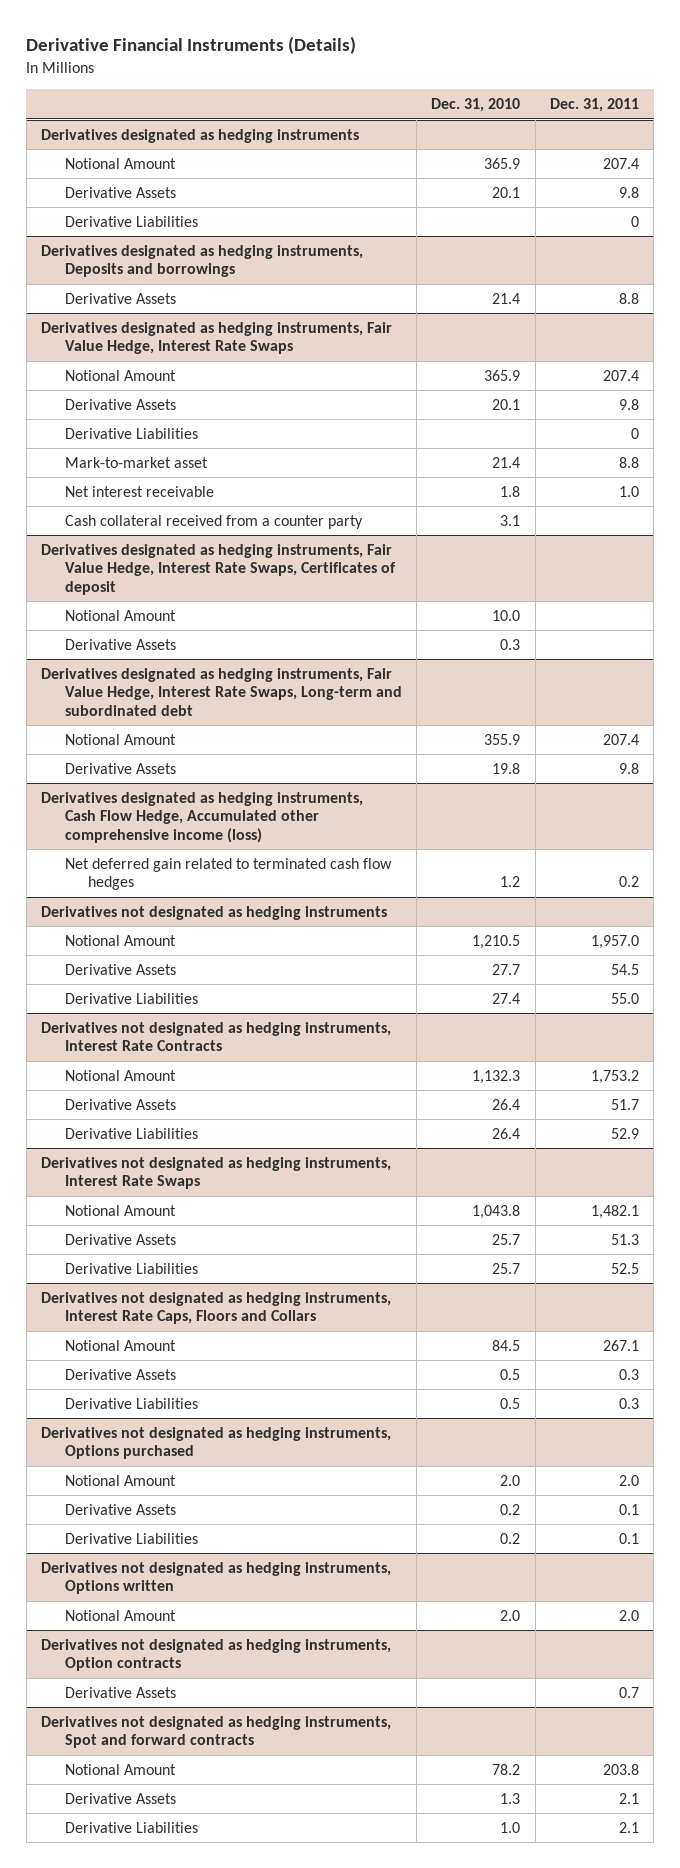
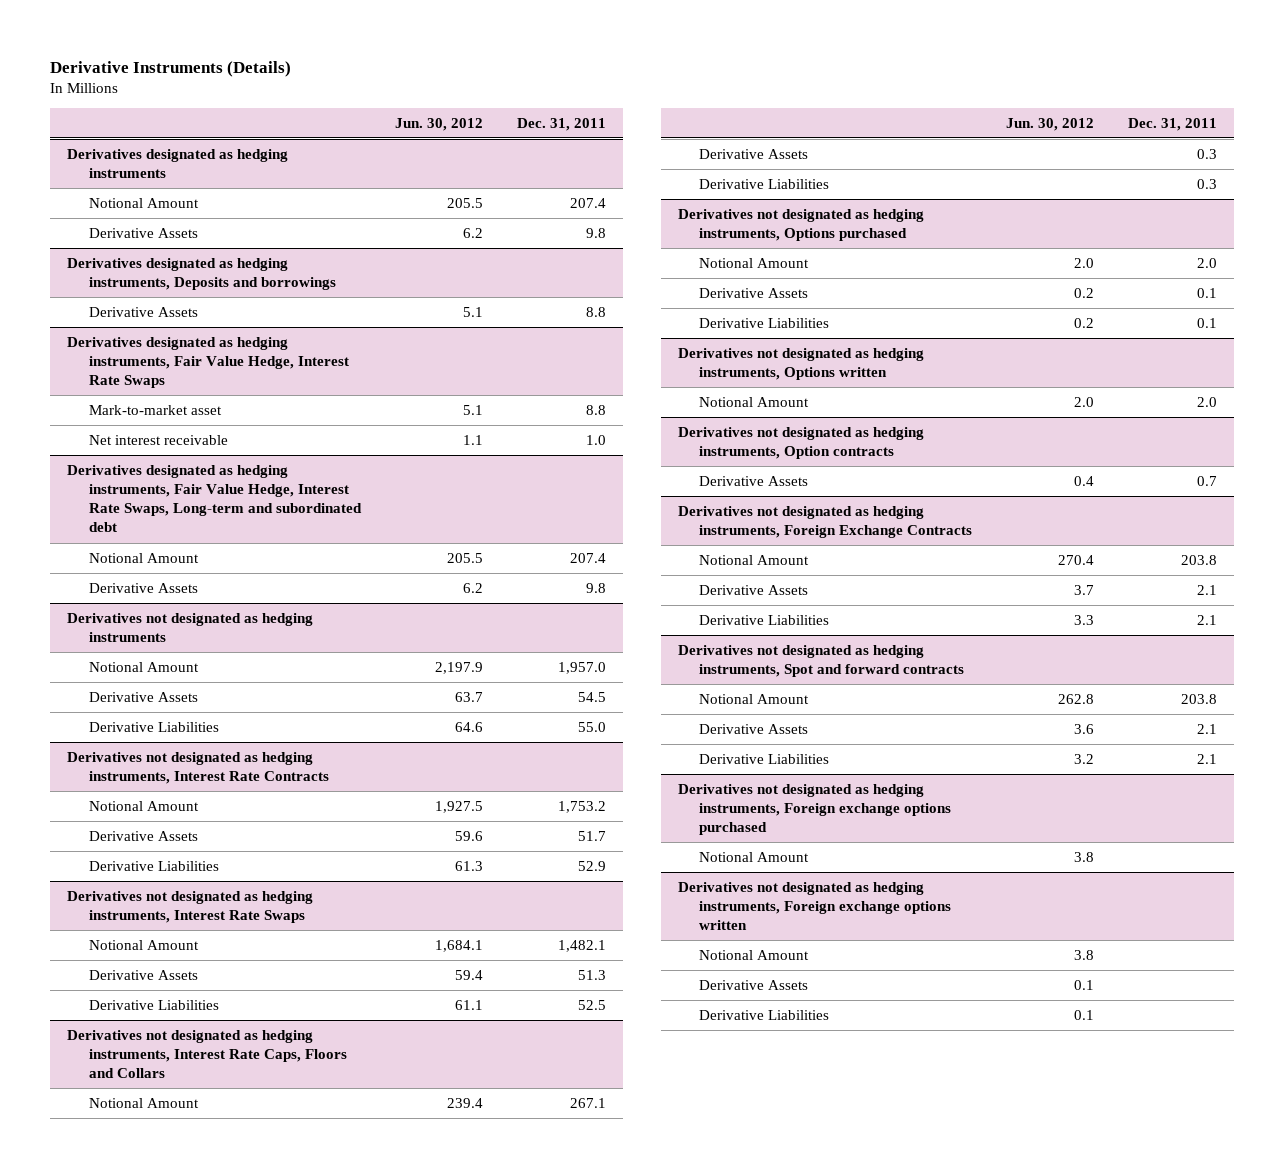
- Derivative Financial Instruments (Details)
+ Derivative Instruments (Details)
- | Dec. 31, 2010 | Dec. 31, 2011
+ | Jun. 30, 2012 | Dec. 31, 2011
@ Derivatives designated as hedging instruments
- Derivative Liabilities | | 0
@ Derivatives designated as hedging instruments, Fair Value Hedge, Interest Rate Swaps
- Notional Amount | 365.9 | 207.4
- Derivative Assets | 20.1 | 9.8
- Derivative Liabilities | | 0
- Cash collateral received from a counter party | 3.1 |
- Derivatives designated as hedging instruments, Fair Value Hedge, Interest Rate Swaps, Certificates of deposit
- Notional Amount | 10.0 |
- Derivative Assets | 0.3 |
- Derivatives designated as hedging instruments, Cash Flow Hedge, Accumulated other comprehensive income (loss)
- Net deferred gain related to terminated cash flow hedges | 1.2 | 0.2
+ Derivatives not designated as hedging instruments, Foreign Exchange Contracts
+ Notional Amount | 270.4 | 203.8
+ Derivative Assets | 3.7 | 2.1
+ Derivative Liabilities | 3.3 | 2.1
+ Derivatives not designated as hedging instruments, Foreign exchange options purchased
+ Notional Amount | 3.8 |
+ Derivatives not designated as hedging instruments, Foreign exchange options written
+ Notional Amount | 3.8 |
+ Derivative Assets | 0.1 |
+ Derivative Liabilities | 0.1 |

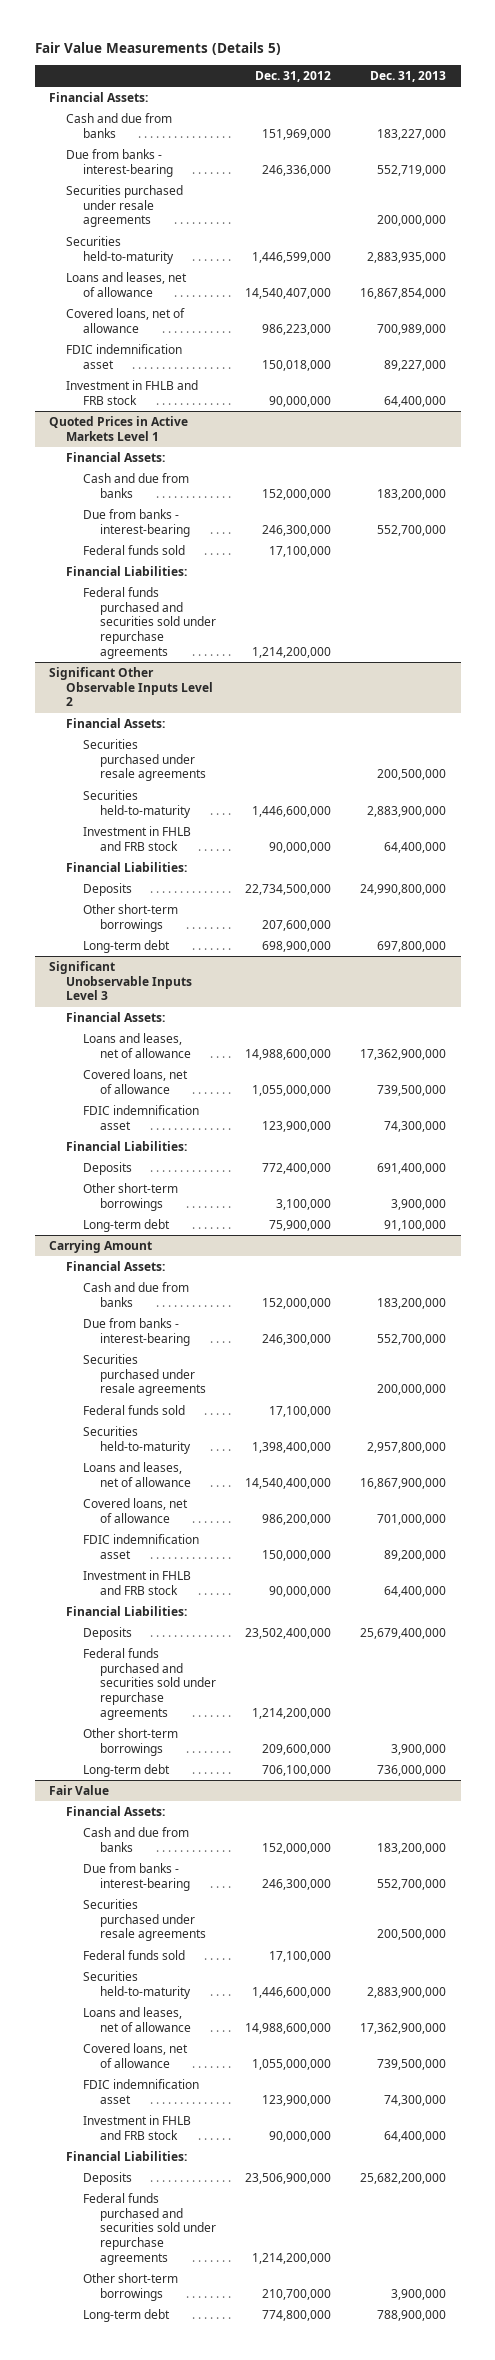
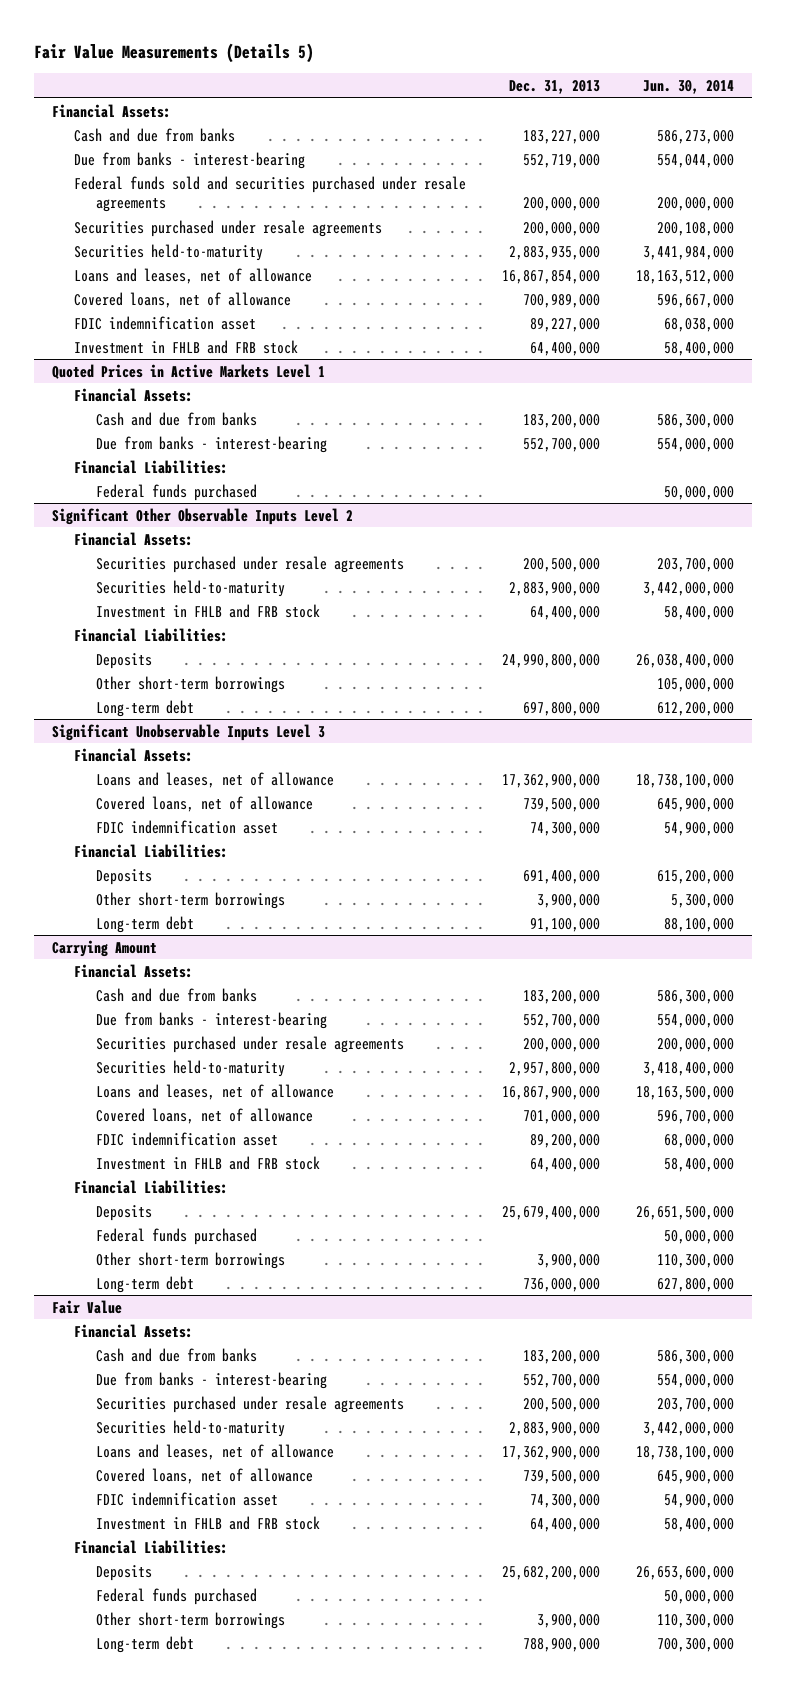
- | Dec. 31, 2012 | Dec. 31, 2013
+ | Dec. 31, 2013 | Jun. 30, 2014
+ Federal funds sold and securities purchased under resale agreements | 200,000,000 | 200,000,000
@ Quoted Prices in Active Markets Level 1
- Federal funds sold | 17,100,000 |
- Federal funds purchased and securities sold under repurchase agreements | 1,214,200,000 |
+ Federal funds purchased | | 50,000,000
@ Carrying Amount
- Federal funds sold | 17,100,000 |
- Federal funds purchased and securities sold under repurchase agreements | 1,214,200,000 |
+ Federal funds purchased | | 50,000,000
@ Fair Value
- Federal funds sold | 17,100,000 |
- Federal funds purchased and securities sold under repurchase agreements | 1,214,200,000 |
+ Federal funds purchased | | 50,000,000

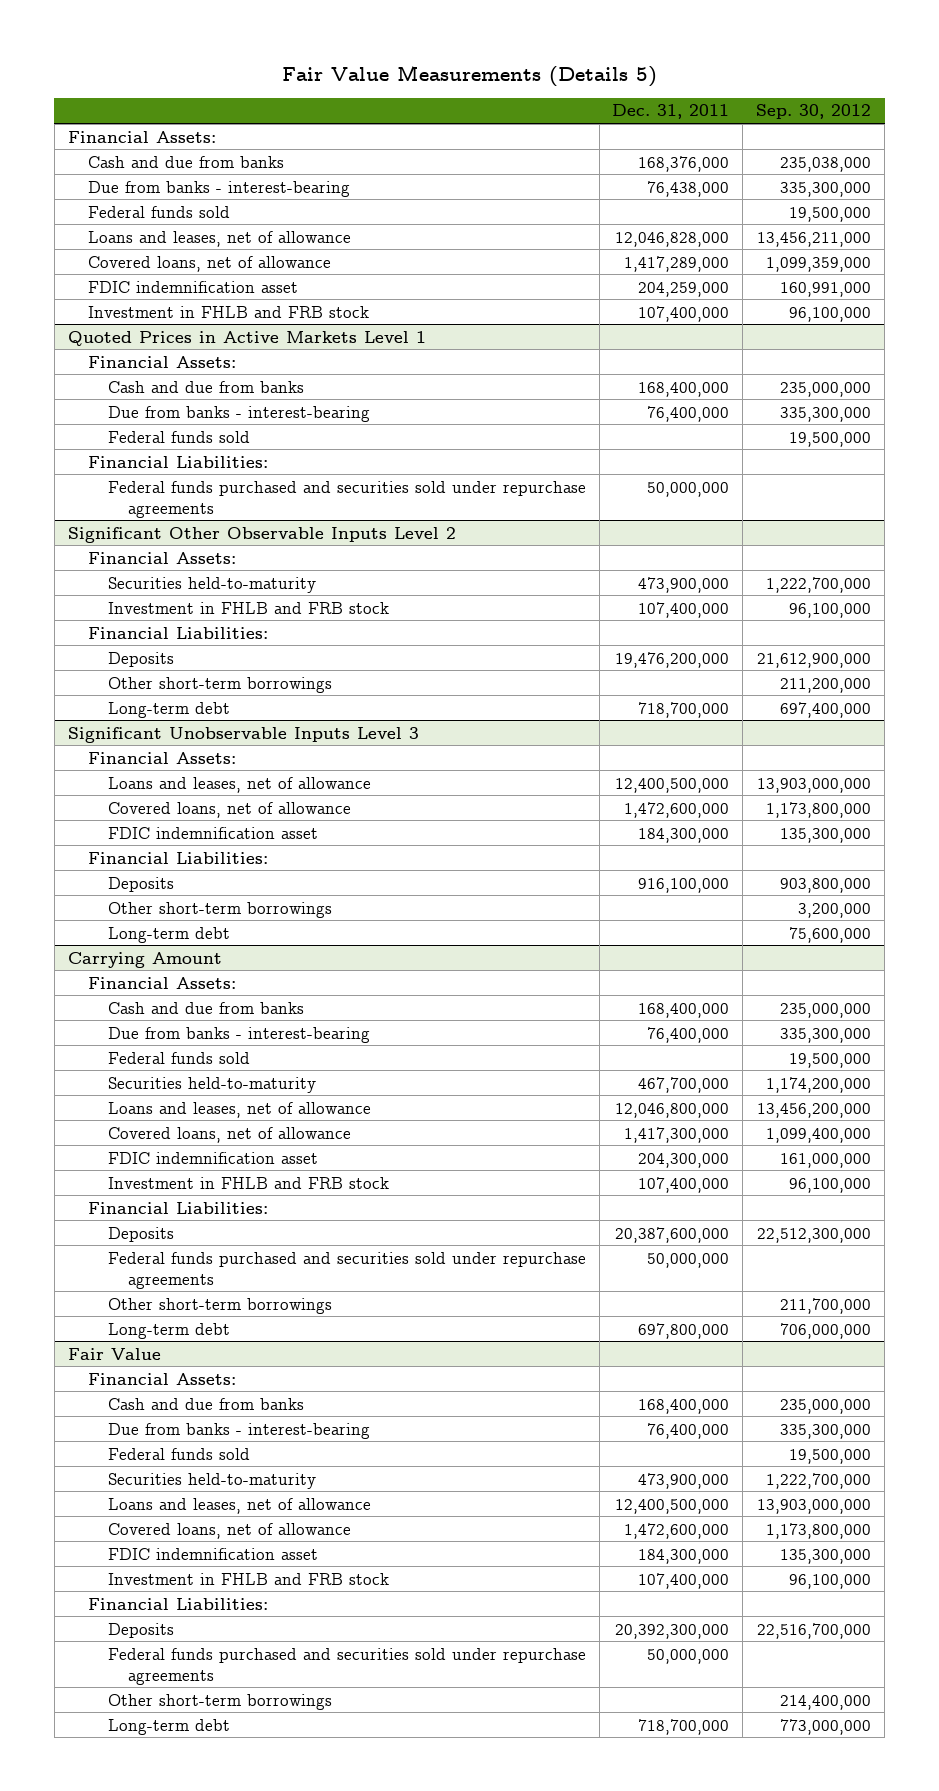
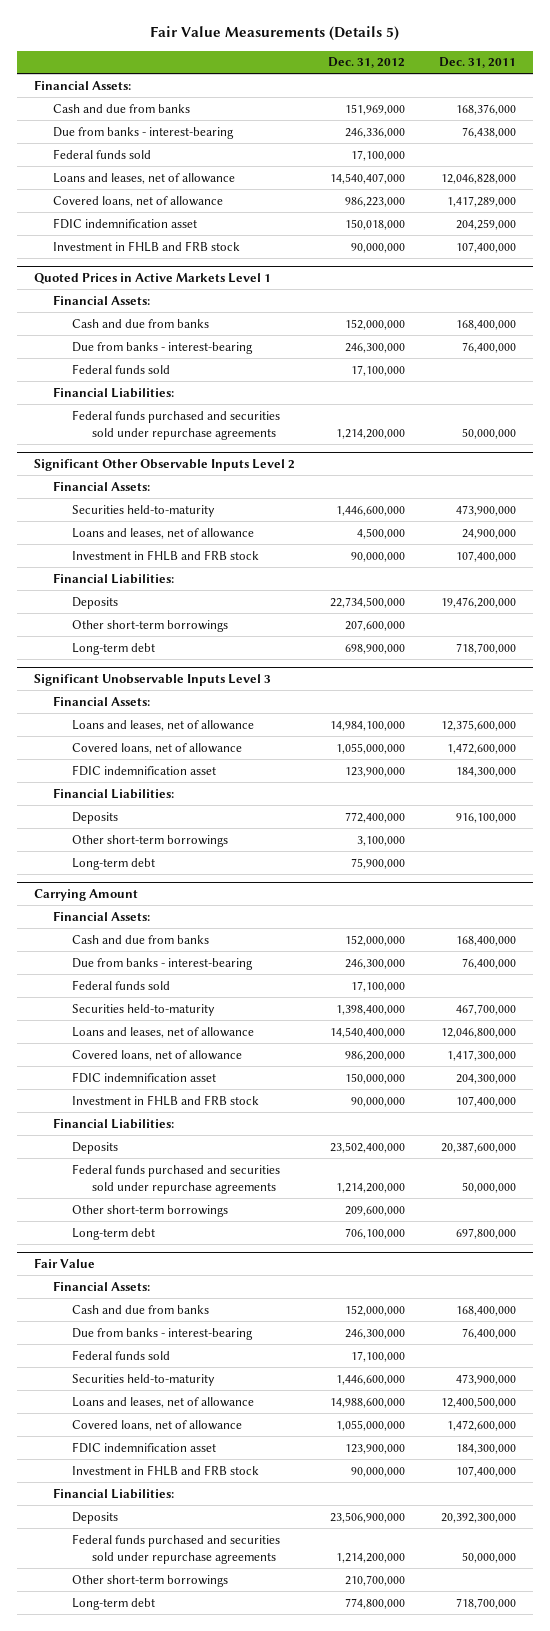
- | Dec. 31, 2011 | Sep. 30, 2012
+ | Dec. 31, 2012 | Dec. 31, 2011
@ Significant Other Observable Inputs Level 2
+ Loans and leases, net of allowance | 4,500,000 | 24,900,000
@ Significant Unobservable Inputs Level 3
- Loans and leases, net of allowance | 12,400,500,000 | 13,903,000,000
+ Loans and leases, net of allowance | 14,984,100,000 | 12,375,600,000

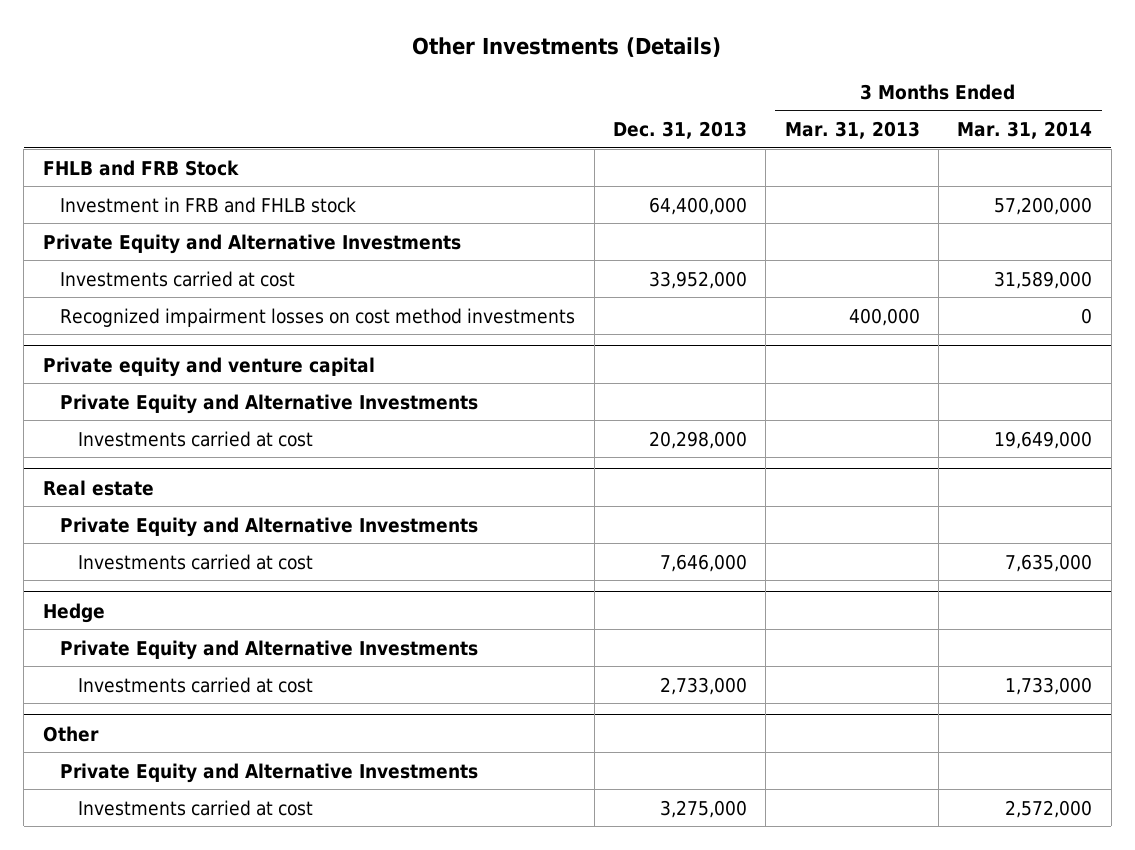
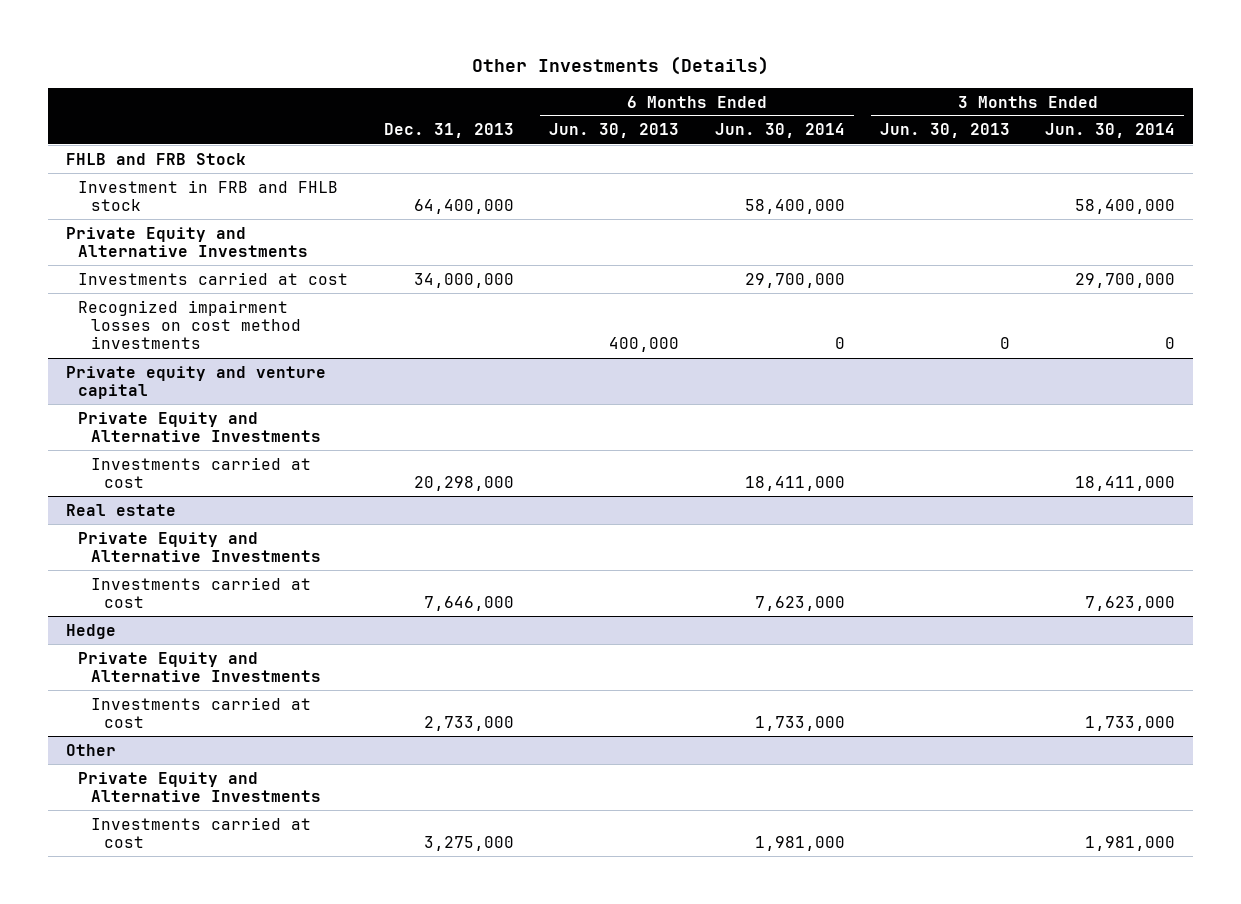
- | Dec. 31, 2013 | 3 Months Ended Mar. 31, 2013 | 3 Months Ended Mar. 31, 2014
+ | Dec. 31, 2013 | 6 Months Ended Jun. 30, 2013 | 6 Months Ended Jun. 30, 2014 | 3 Months Ended Jun. 30, 2013 | 3 Months Ended Jun. 30, 2014
- Investments carried at cost | 33,952,000 | | 31,589,000
+ Investments carried at cost | 34,000,000 | | 29,700,000 | | 29,700,000

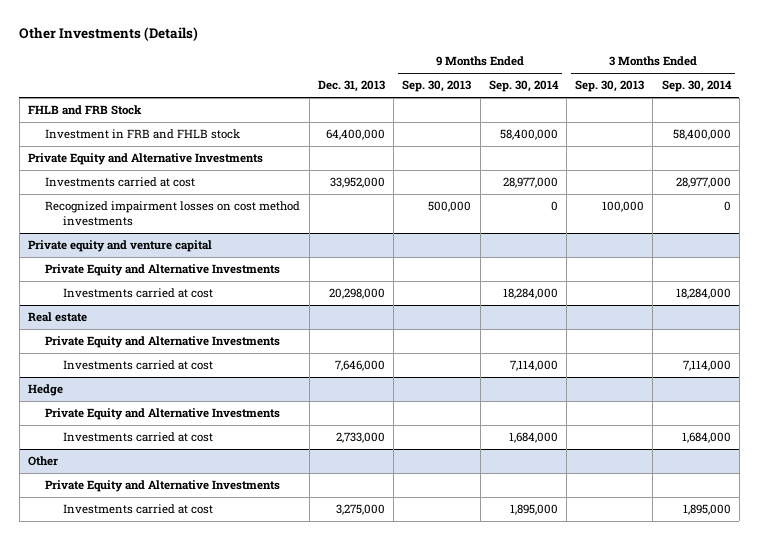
- | Dec. 31, 2013 | 6 Months Ended Jun. 30, 2013 | 6 Months Ended Jun. 30, 2014 | 3 Months Ended Jun. 30, 2013 | 3 Months Ended Jun. 30, 2014
+ | Dec. 31, 2013 | 9 Months Ended Sep. 30, 2013 | 9 Months Ended Sep. 30, 2014 | 3 Months Ended Sep. 30, 2013 | 3 Months Ended Sep. 30, 2014
- Investments carried at cost | 34,000,000 | | 29,700,000 | | 29,700,000
+ Investments carried at cost | 33,952,000 | | 28,977,000 | | 28,977,000

